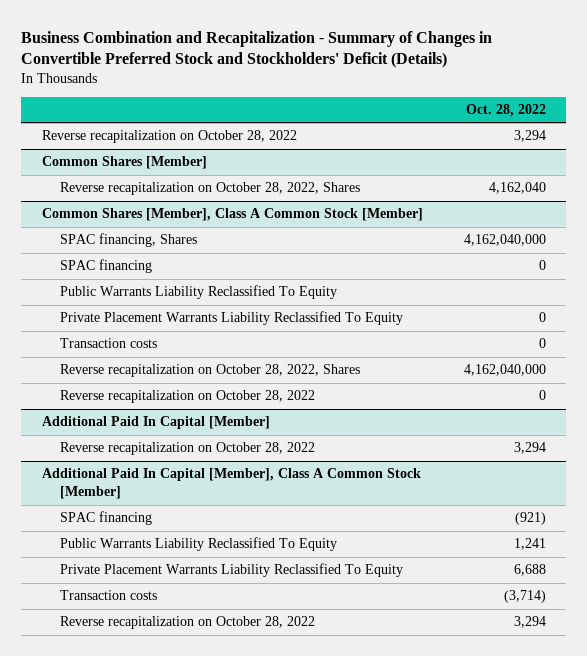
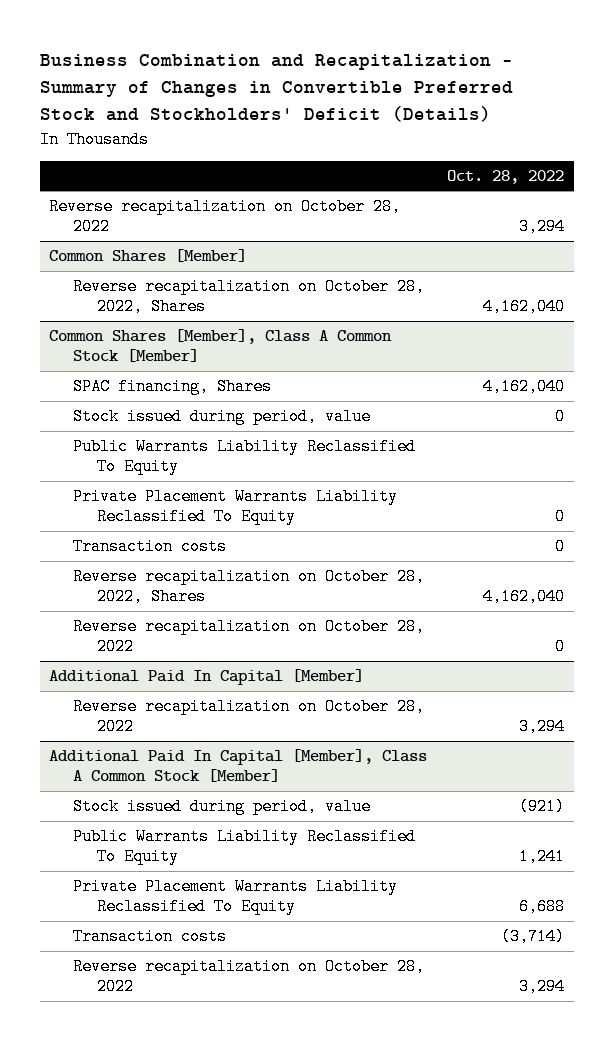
@ Common Shares [Member], Class A Common Stock [Member]
- SPAC financing, Shares | 4,162,040,000
- SPAC financing | 0
+ SPAC financing, Shares | 4,162,040
+ Stock issued during period, value | 0
- Reverse recapitalization on October 28, 2022, Shares | 4,162,040,000
+ Reverse recapitalization on October 28, 2022, Shares | 4,162,040
@ Additional Paid In Capital [Member], Class A Common Stock [Member]
- SPAC financing | (921)
+ Stock issued during period, value | (921)

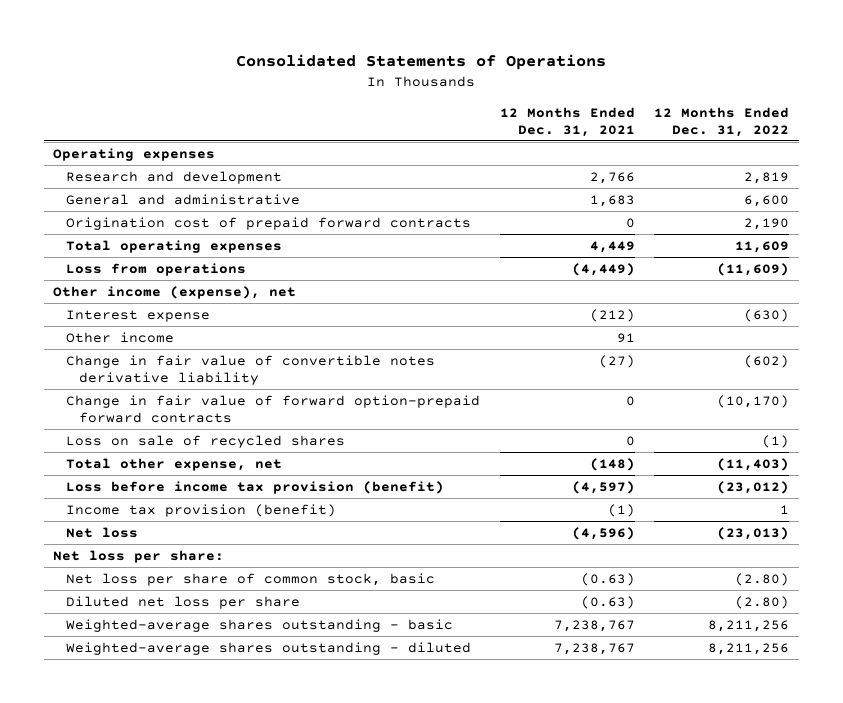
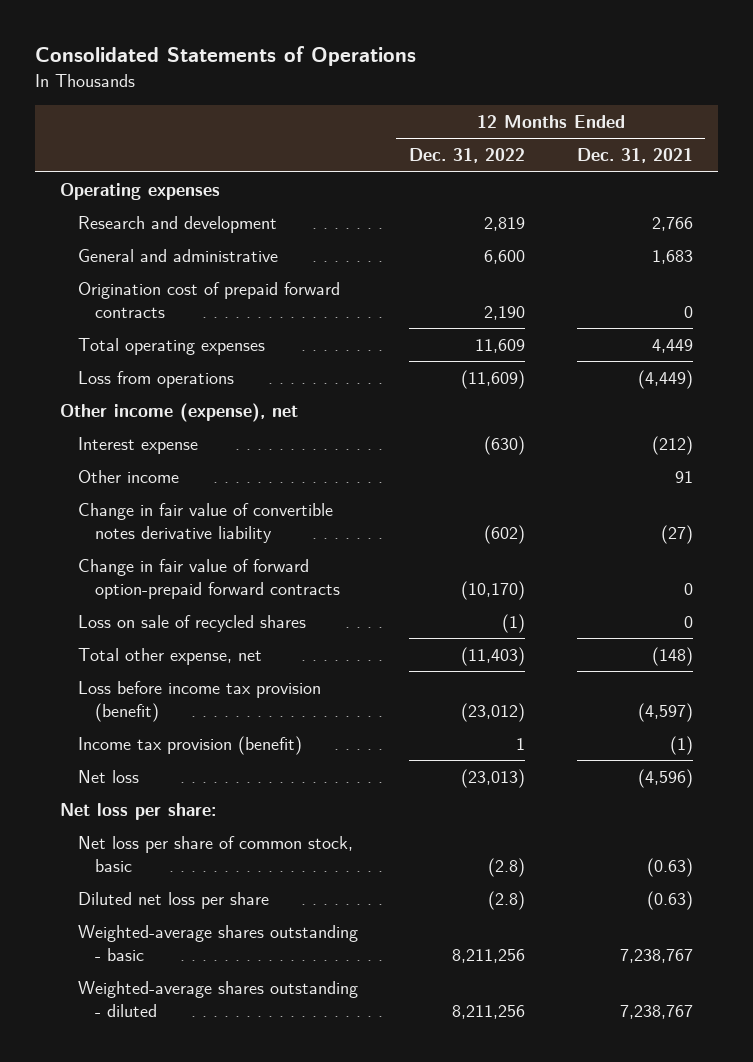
- | 12 Months Ended Dec. 31, 2021 | 12 Months Ended Dec. 31, 2022
+ | 12 Months Ended Dec. 31, 2022 | 12 Months Ended Dec. 31, 2021
- Net loss per share of common stock, basic | (0.63) | (2.80)
- Diluted net loss per share | (0.63) | (2.80)
+ Net loss per share of common stock, basic | (2.8) | (0.63)
+ Diluted net loss per share | (2.8) | (0.63)

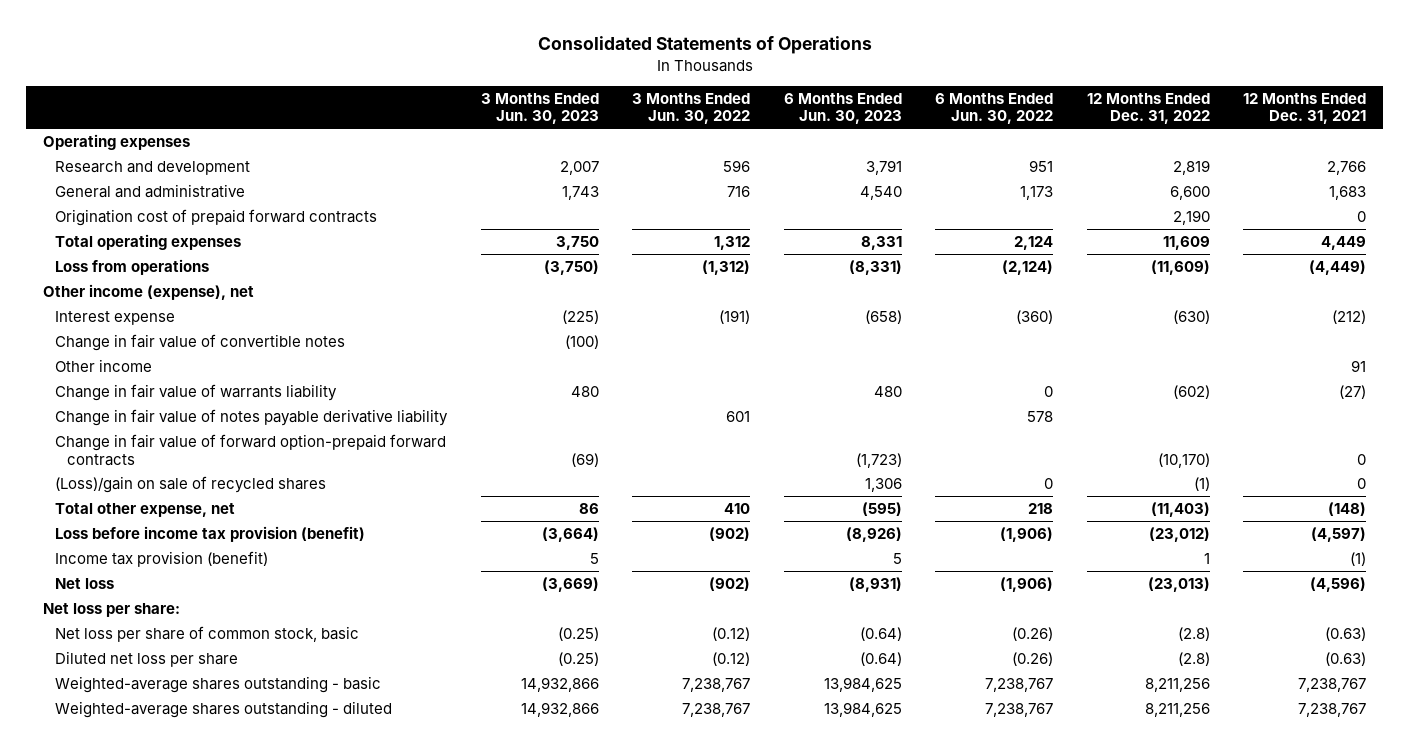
- | 12 Months Ended Dec. 31, 2022 | 12 Months Ended Dec. 31, 2021
+ | 3 Months Ended Jun. 30, 2023 | 3 Months Ended Jun. 30, 2022 | 6 Months Ended Jun. 30, 2023 | 6 Months Ended Jun. 30, 2022 | 12 Months Ended Dec. 31, 2022 | 12 Months Ended Dec. 31, 2021
+ Change in fair value of convertible notes | (100) | | | | |
- Change in fair value of convertible notes derivative liability | (602) | (27)
+ Change in fair value of warrants liability | 480 | | 480 | 0 | (602) | (27)
+ Change in fair value of notes payable derivative liability | | 601 | | 578 | |
- Loss on sale of recycled shares | (1) | 0
+ (Loss)/gain on sale of recycled shares | | | 1,306 | 0 | (1) | 0

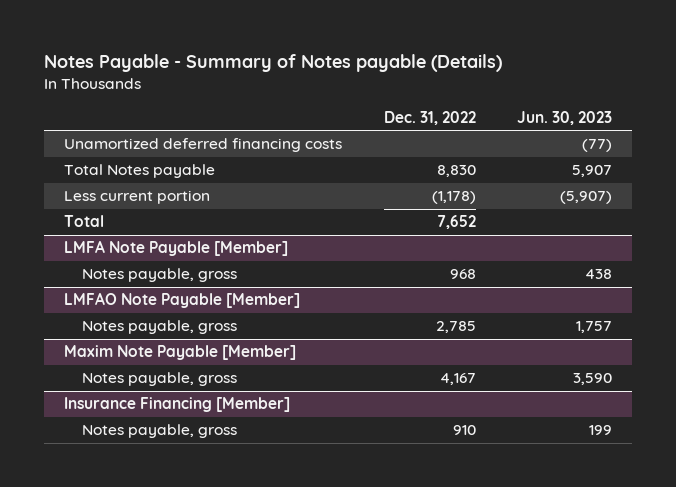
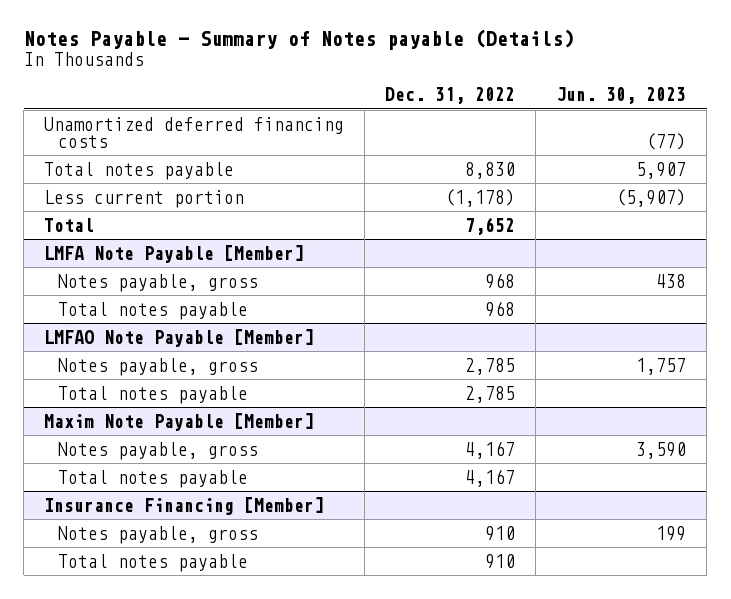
- Total Notes payable | 8,830 | 5,907
+ Total notes payable | 8,830 | 5,907
@ LMFA Note Payable [Member]
+ Total notes payable | 968 |
@ LMFAO Note Payable [Member]
+ Total notes payable | 2,785 |
@ Maxim Note Payable [Member]
+ Total notes payable | 4,167 |
@ Insurance Financing [Member]
+ Total notes payable | 910 |

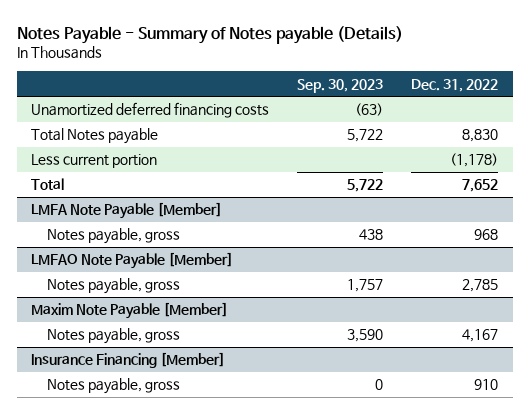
- | Dec. 31, 2022 | Jun. 30, 2023
+ | Sep. 30, 2023 | Dec. 31, 2022
- Total notes payable | 8,830 | 5,907
+ Total Notes payable | 5,722 | 8,830
@ LMFA Note Payable [Member]
- Total notes payable | 968 |
@ LMFAO Note Payable [Member]
- Total notes payable | 2,785 |
@ Maxim Note Payable [Member]
- Total notes payable | 4,167 |
@ Insurance Financing [Member]
- Total notes payable | 910 |

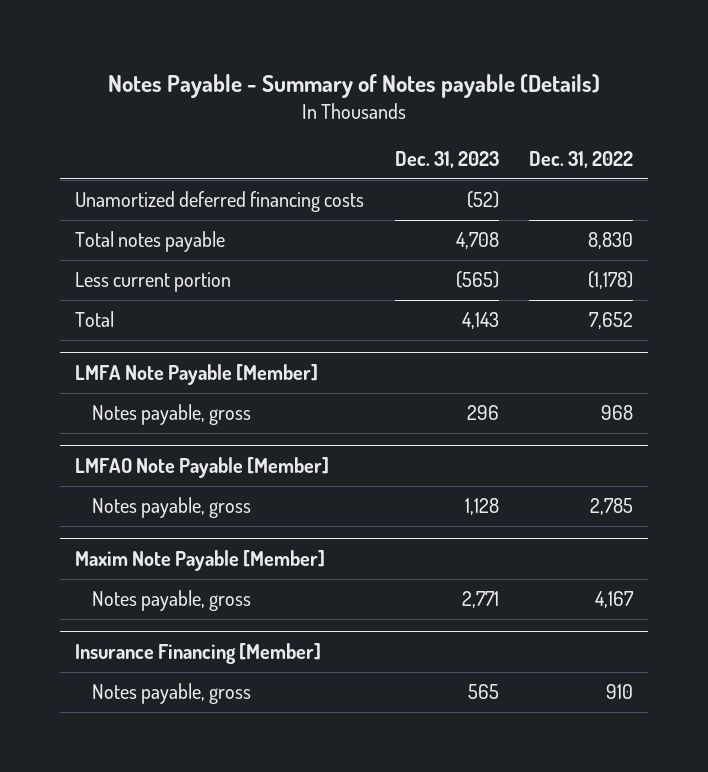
- | Sep. 30, 2023 | Dec. 31, 2022
+ | Dec. 31, 2023 | Dec. 31, 2022
- Total Notes payable | 5,722 | 8,830
+ Total notes payable | 4,708 | 8,830

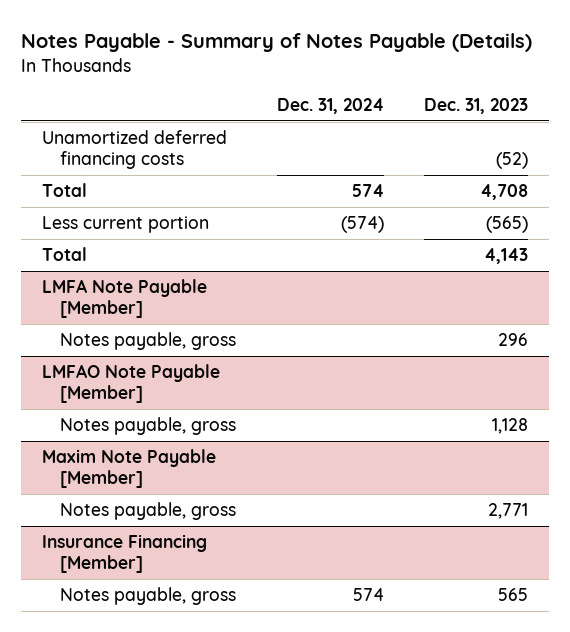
- Notes Payable - Summary of Notes payable (Details)
+ Notes Payable - Summary of Notes Payable (Details)
- | Dec. 31, 2023 | Dec. 31, 2022
+ | Dec. 31, 2024 | Dec. 31, 2023
- Total notes payable | 4,708 | 8,830
+ Total | 574 | 4,708

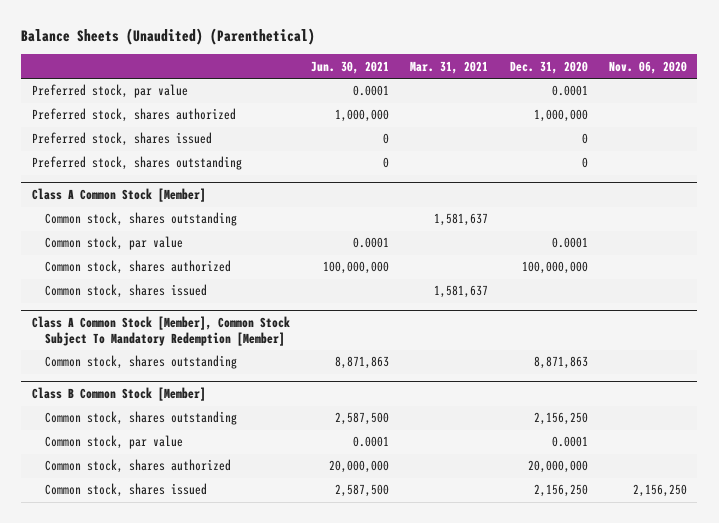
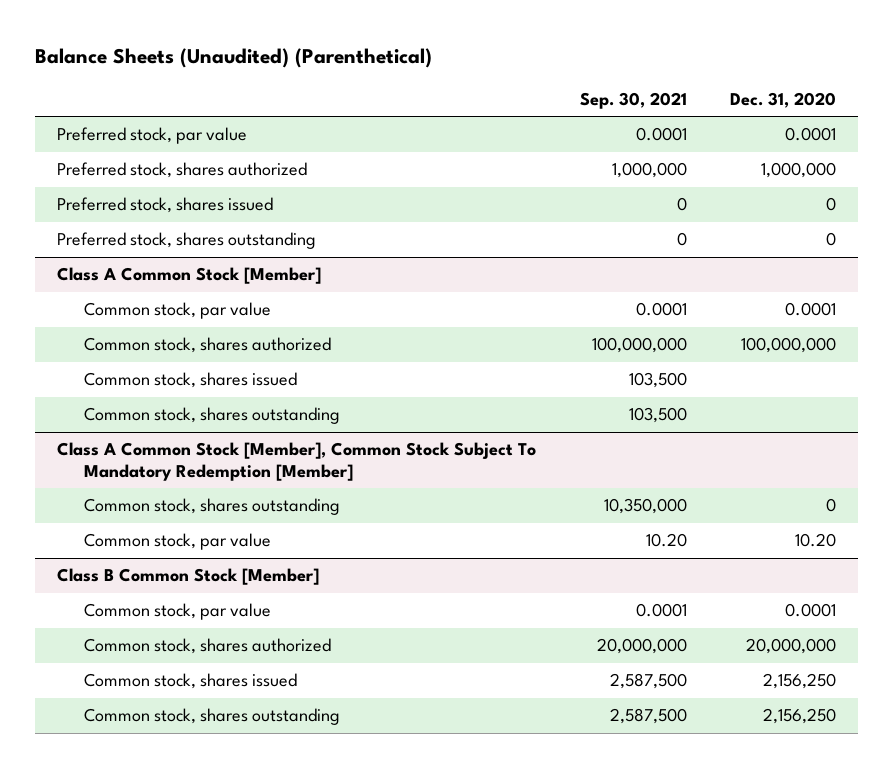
- | Jun. 30, 2021 | Mar. 31, 2021 | Dec. 31, 2020 | Nov. 06, 2020
+ | Sep. 30, 2021 | Dec. 31, 2020
@ Class A Common Stock [Member]
moved down: Common stock, shares outstanding | 103,500 |
@ Class A Common Stock [Member], Common Stock Subject To Mandatory Redemption [Member]
- Common stock, shares outstanding | 8,871,863 | | 8,871,863 |
+ Common stock, shares outstanding | 10,350,000 | 0
+ Common stock, par value | 10.20 | 10.20
@ Class B Common Stock [Member]
moved down: Common stock, shares outstanding | 2,587,500 | 2,156,250

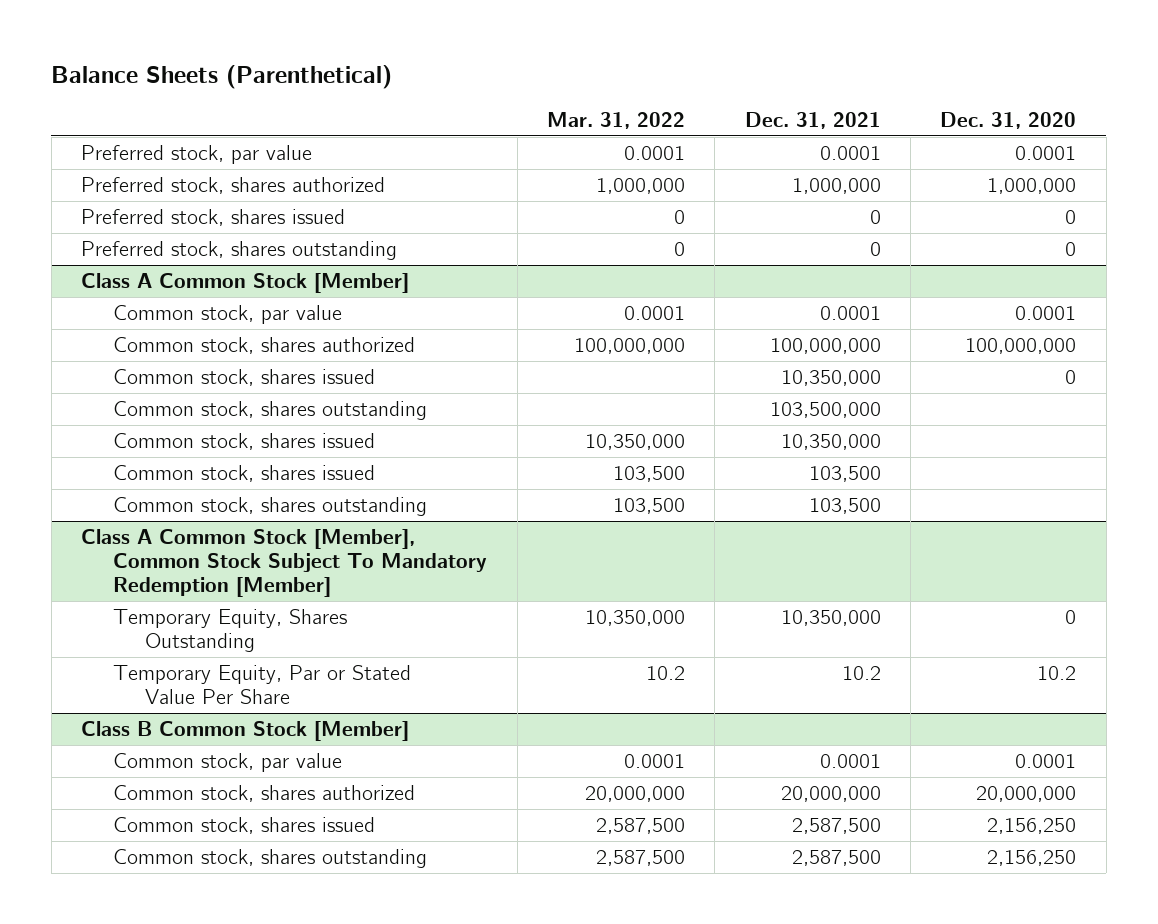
- Balance Sheets (Unaudited) (Parenthetical)
+ Balance Sheets (Parenthetical)
- | Sep. 30, 2021 | Dec. 31, 2020
+ | Mar. 31, 2022 | Dec. 31, 2021 | Dec. 31, 2020
@ Class A Common Stock [Member]
+ Common stock, shares issued | | 10,350,000 | 0
+ Common stock, shares outstanding | | 103,500,000 |
+ Common stock, shares issued | 103,500 | 103,500 |
@ Class A Common Stock [Member], Common Stock Subject To Mandatory Redemption [Member]
- Common stock, shares outstanding | 10,350,000 | 0
- Common stock, par value | 10.20 | 10.20
+ Temporary Equity, Shares Outstanding | 10,350,000 | 10,350,000 | 0
+ Temporary Equity, Par or Stated Value Per Share | 10.2 | 10.2 | 10.2

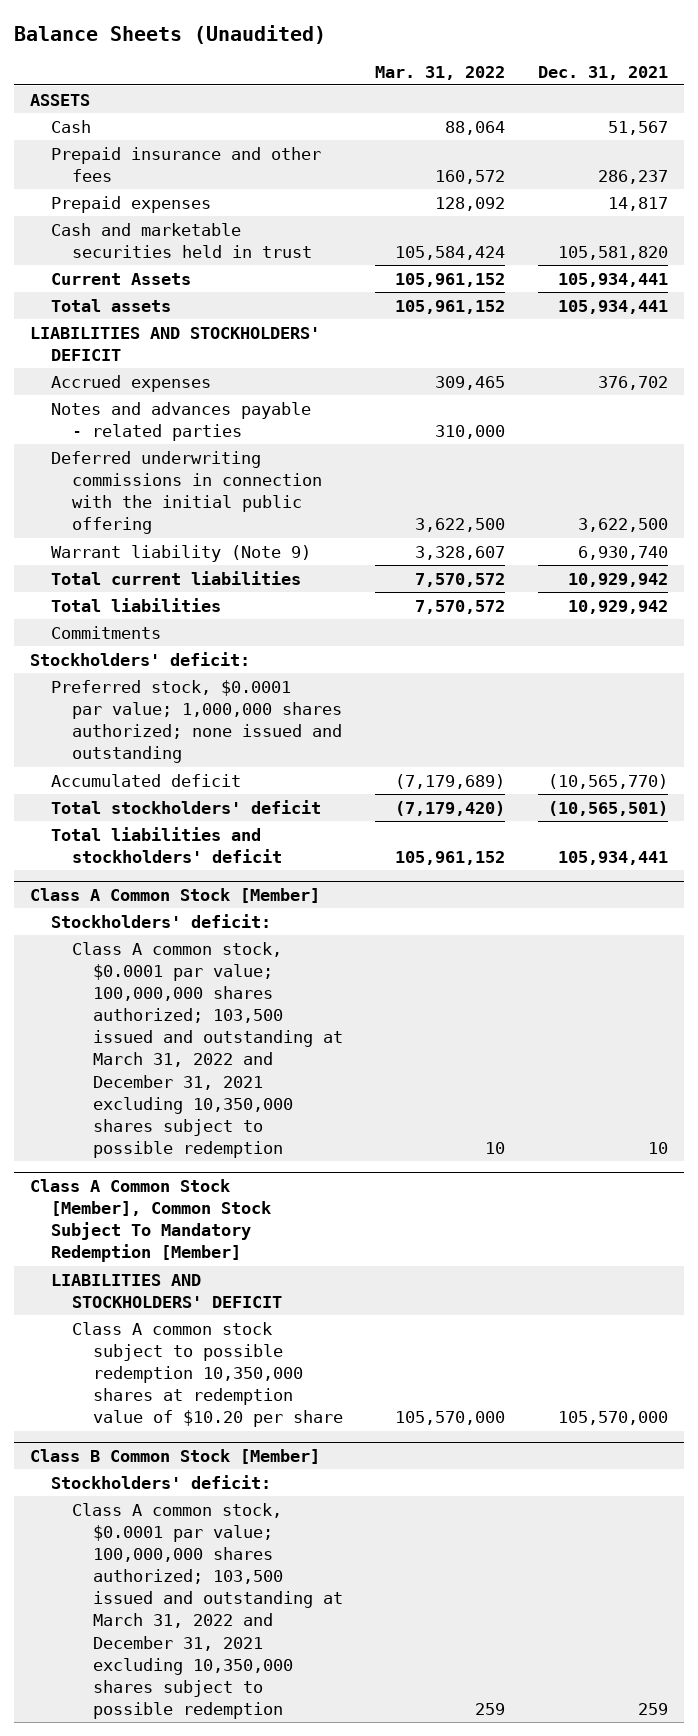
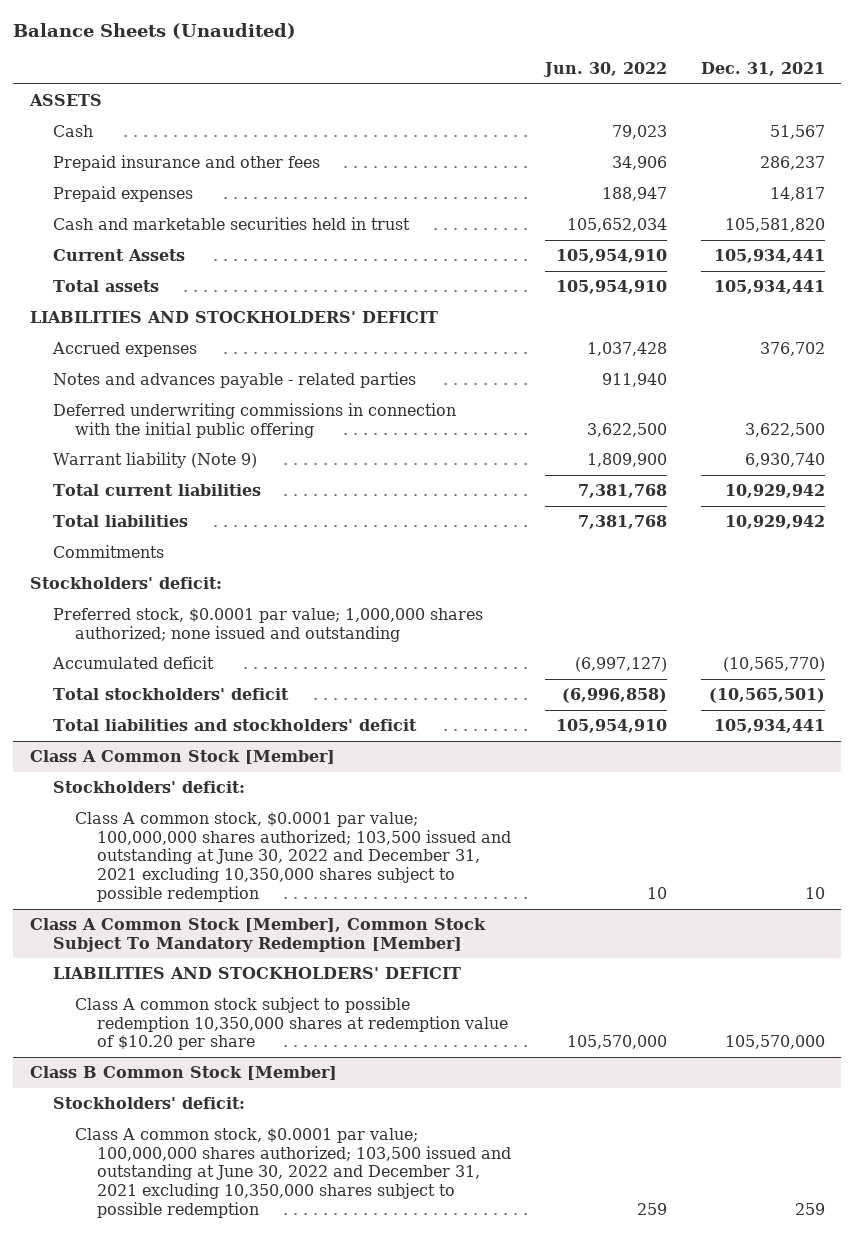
- | Mar. 31, 2022 | Dec. 31, 2021
+ | Jun. 30, 2022 | Dec. 31, 2021
@ Class A Common Stock [Member]
- Class A common stock, $0.0001 par value; 100,000,000 shares authorized; 103,500 issued and outstanding at March 31, 2022 and December 31, 2021 excluding 10,350,000 shares subject to possible redemption | 10 | 10
+ Class A common stock, $0.0001 par value; 100,000,000 shares authorized; 103,500 issued and outstanding at June 30, 2022 and December 31, 2021 excluding 10,350,000 shares subject to possible redemption | 10 | 10
@ Class B Common Stock [Member]
- Class A common stock, $0.0001 par value; 100,000,000 shares authorized; 103,500 issued and outstanding at March 31, 2022 and December 31, 2021 excluding 10,350,000 shares subject to possible redemption | 259 | 259
+ Class A common stock, $0.0001 par value; 100,000,000 shares authorized; 103,500 issued and outstanding at June 30, 2022 and December 31, 2021 excluding 10,350,000 shares subject to possible redemption | 259 | 259

